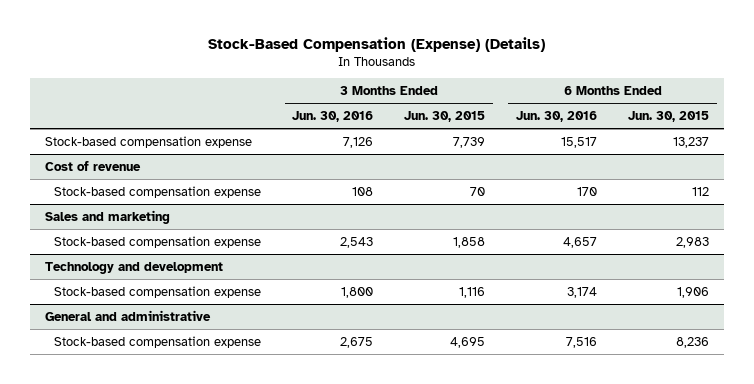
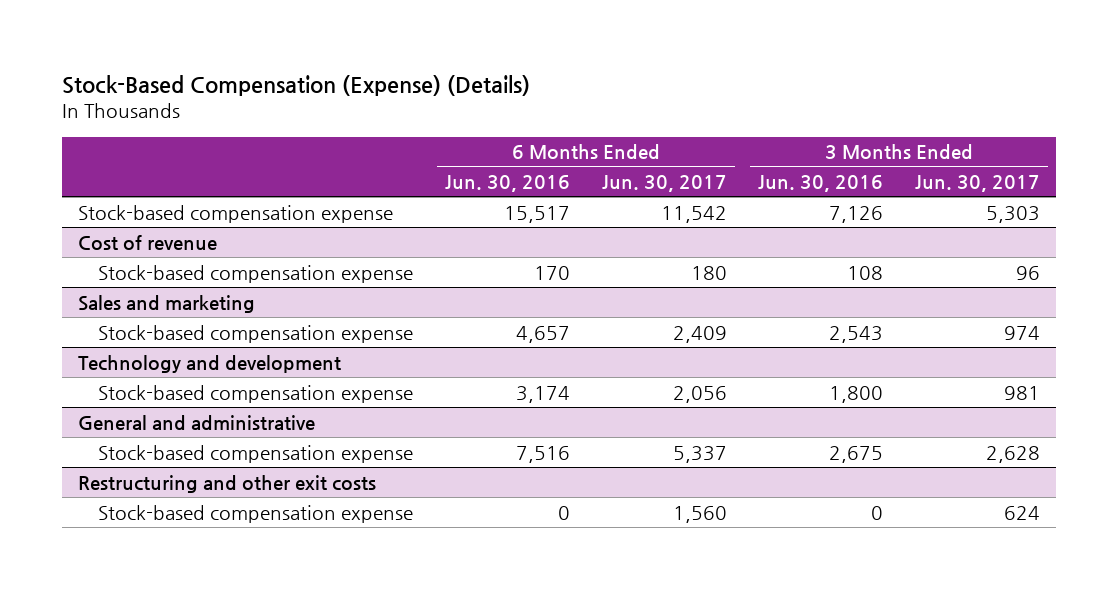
- | 3 Months Ended Jun. 30, 2016 | 3 Months Ended Jun. 30, 2015 | 6 Months Ended Jun. 30, 2016 | 6 Months Ended Jun. 30, 2015
+ | 6 Months Ended Jun. 30, 2016 | 6 Months Ended Jun. 30, 2017 | 3 Months Ended Jun. 30, 2016 | 3 Months Ended Jun. 30, 2017
+ Restructuring and other exit costs
+ Stock-based compensation expense | 0 | 1,560 | 0 | 624

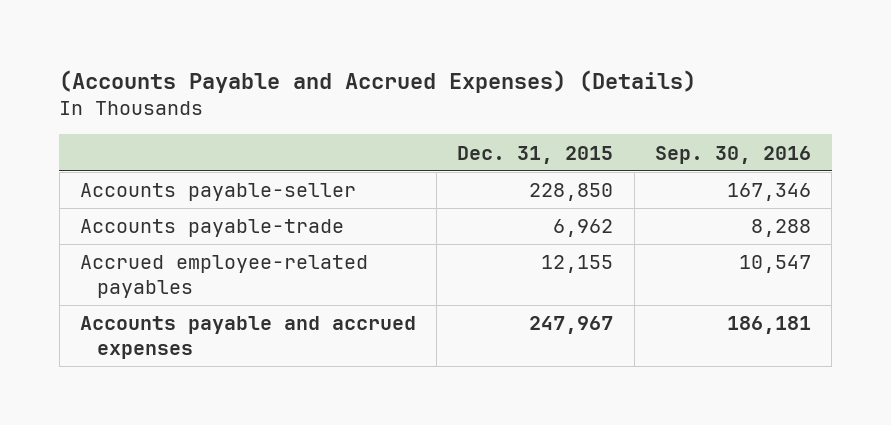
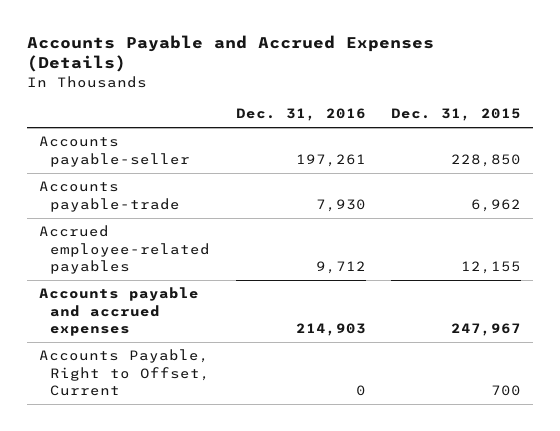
- (Accounts Payable and Accrued Expenses) (Details)
+ Accounts Payable and Accrued Expenses (Details)
- | Dec. 31, 2015 | Sep. 30, 2016
+ | Dec. 31, 2016 | Dec. 31, 2015
+ Accounts Payable, Right to Offset, Current | 0 | 700

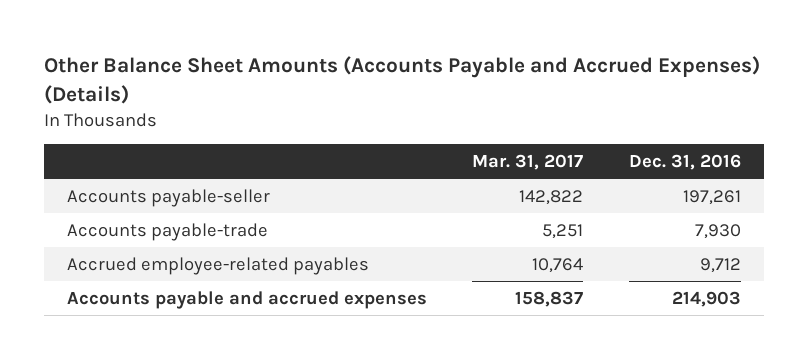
- Accounts Payable and Accrued Expenses (Details)
+ Other Balance Sheet Amounts (Accounts Payable and Accrued Expenses) (Details)
- | Dec. 31, 2016 | Dec. 31, 2015
+ | Mar. 31, 2017 | Dec. 31, 2016
- Accounts Payable, Right to Offset, Current | 0 | 700

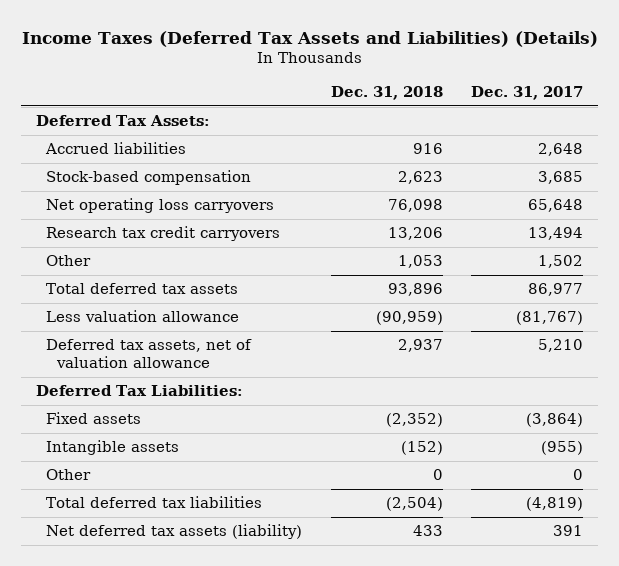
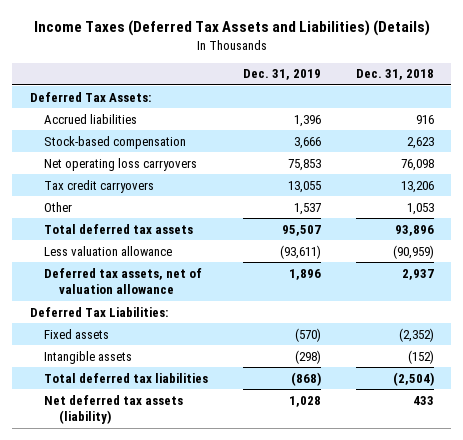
- | Dec. 31, 2018 | Dec. 31, 2017
+ | Dec. 31, 2019 | Dec. 31, 2018
- Research tax credit carryovers | 13,206 | 13,494
+ Tax credit carryovers | 13,055 | 13,206
- Other | 0 | 0

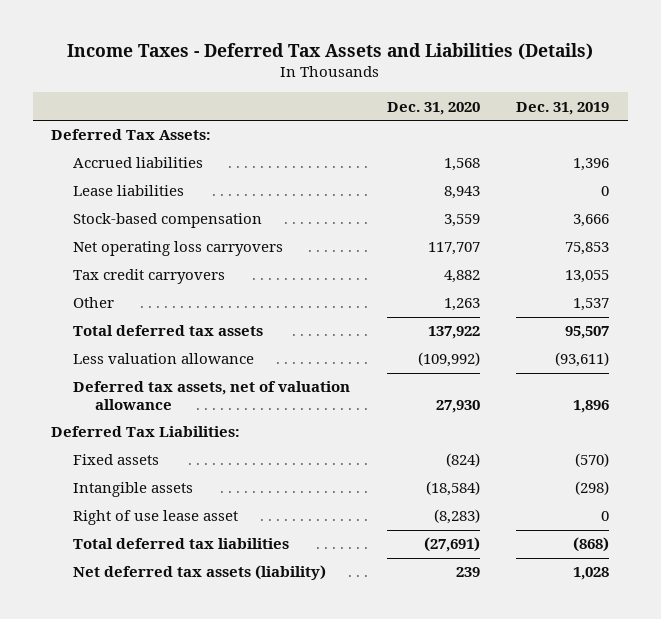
- Income Taxes (Deferred Tax Assets and Liabilities) (Details)
+ Income Taxes - Deferred Tax Assets and Liabilities (Details)
- | Dec. 31, 2019 | Dec. 31, 2018
+ | Dec. 31, 2020 | Dec. 31, 2019
+ Lease liabilities | 8,943 | 0
+ Right of use lease asset | (8,283) | 0

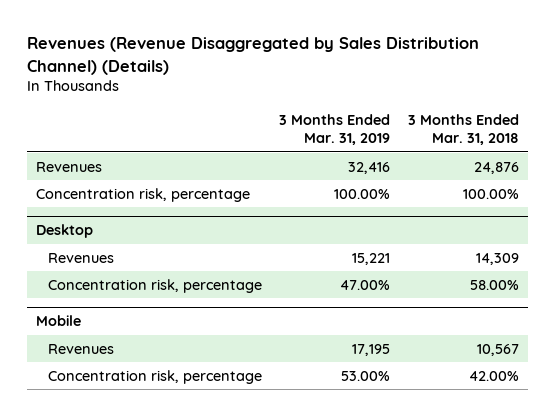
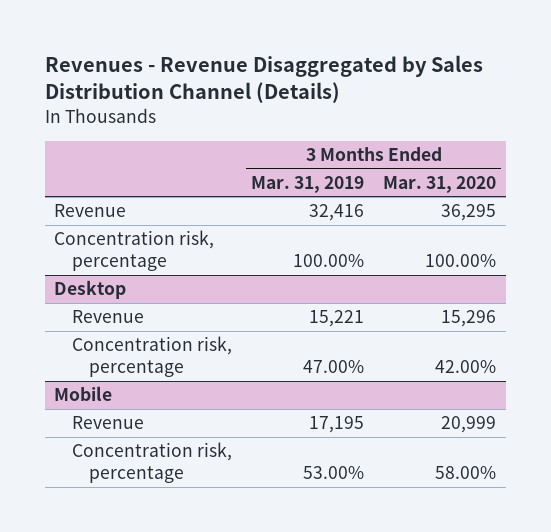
- Revenues (Revenue Disaggregated by Sales Distribution Channel) (Details)
+ Revenues - Revenue Disaggregated by Sales Distribution Channel (Details)
- | 3 Months Ended Mar. 31, 2019 | 3 Months Ended Mar. 31, 2018
+ | 3 Months Ended Mar. 31, 2019 | 3 Months Ended Mar. 31, 2020
- Revenues | 32,416 | 24,876
+ Revenue | 32,416 | 36,295
@ Desktop
- Revenues | 15,221 | 14,309
+ Revenue | 15,221 | 15,296
@ Mobile
- Revenues | 17,195 | 10,567
+ Revenue | 17,195 | 20,999

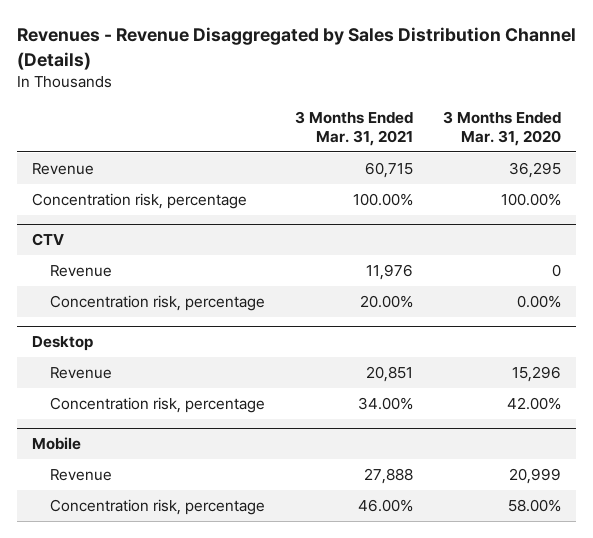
- | 3 Months Ended Mar. 31, 2019 | 3 Months Ended Mar. 31, 2020
+ | 3 Months Ended Mar. 31, 2021 | 3 Months Ended Mar. 31, 2020
+ CTV
+ Revenue | 11,976 | 0
+ Concentration risk, percentage | 20.00% | 0.00%

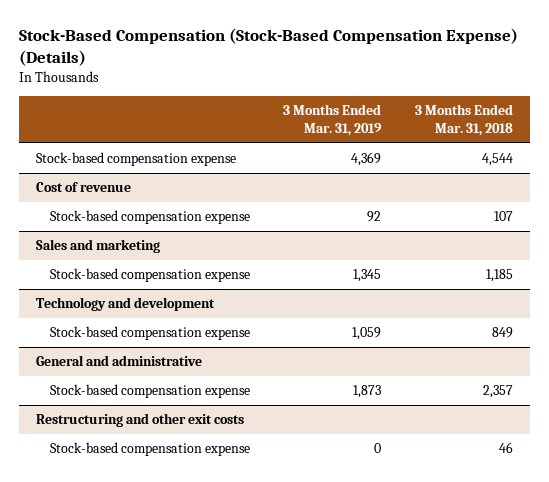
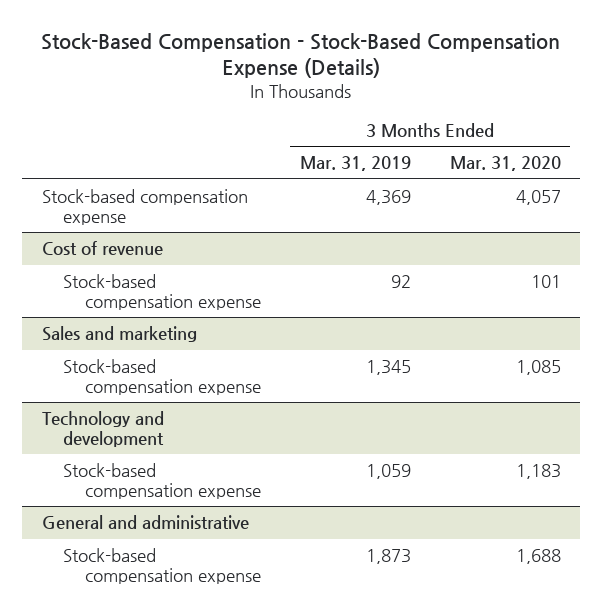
- Stock-Based Compensation (Stock-Based Compensation Expense) (Details)
+ Stock-Based Compensation - Stock-Based Compensation Expense (Details)
- | 3 Months Ended Mar. 31, 2019 | 3 Months Ended Mar. 31, 2018
+ | 3 Months Ended Mar. 31, 2019 | 3 Months Ended Mar. 31, 2020
- Restructuring and other exit costs
- Stock-based compensation expense | 0 | 46

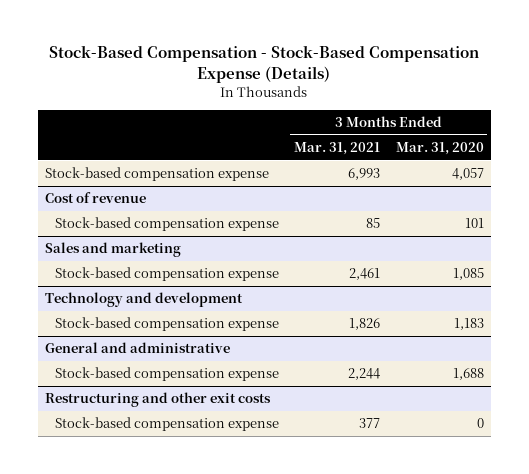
- | 3 Months Ended Mar. 31, 2019 | 3 Months Ended Mar. 31, 2020
+ | 3 Months Ended Mar. 31, 2021 | 3 Months Ended Mar. 31, 2020
+ Restructuring and other exit costs
+ Stock-based compensation expense | 377 | 0

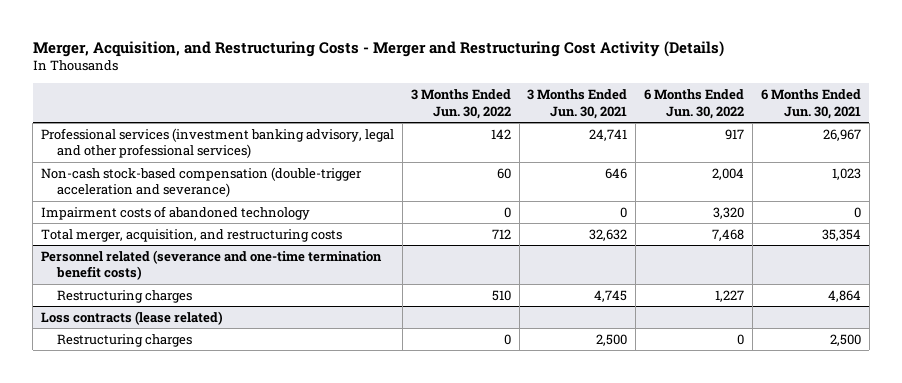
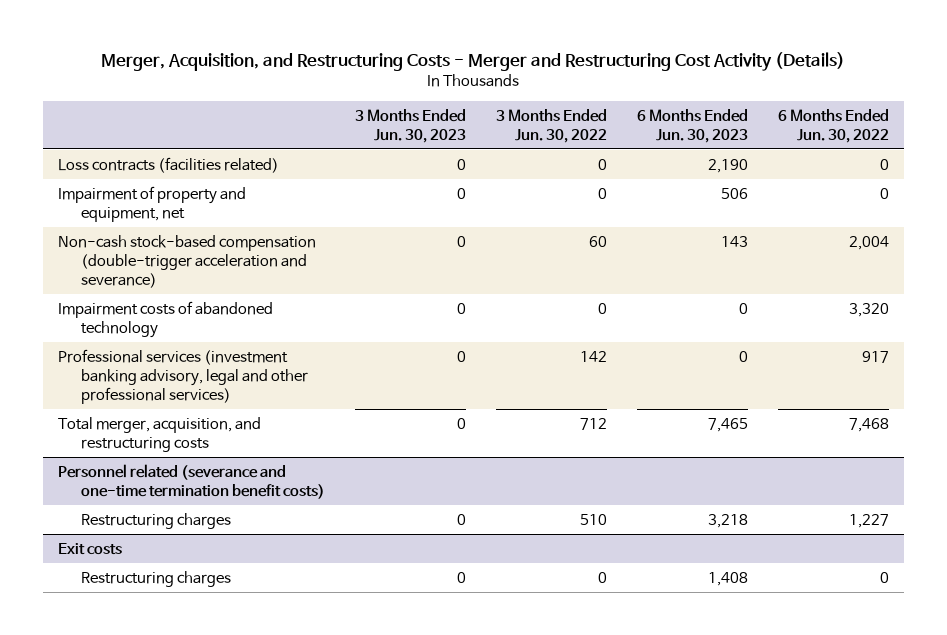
- | 3 Months Ended Jun. 30, 2022 | 3 Months Ended Jun. 30, 2021 | 6 Months Ended Jun. 30, 2022 | 6 Months Ended Jun. 30, 2021
+ | 3 Months Ended Jun. 30, 2023 | 3 Months Ended Jun. 30, 2022 | 6 Months Ended Jun. 30, 2023 | 6 Months Ended Jun. 30, 2022
+ Loss contracts (facilities related) | 0 | 0 | 2,190 | 0
+ Impairment of property and equipment, net | 0 | 0 | 506 | 0
moved down: Professional services (investment banking advisory, legal and other professional services) | 0 | 142 | 0 | 917
- Loss contracts (lease related)
+ Exit costs

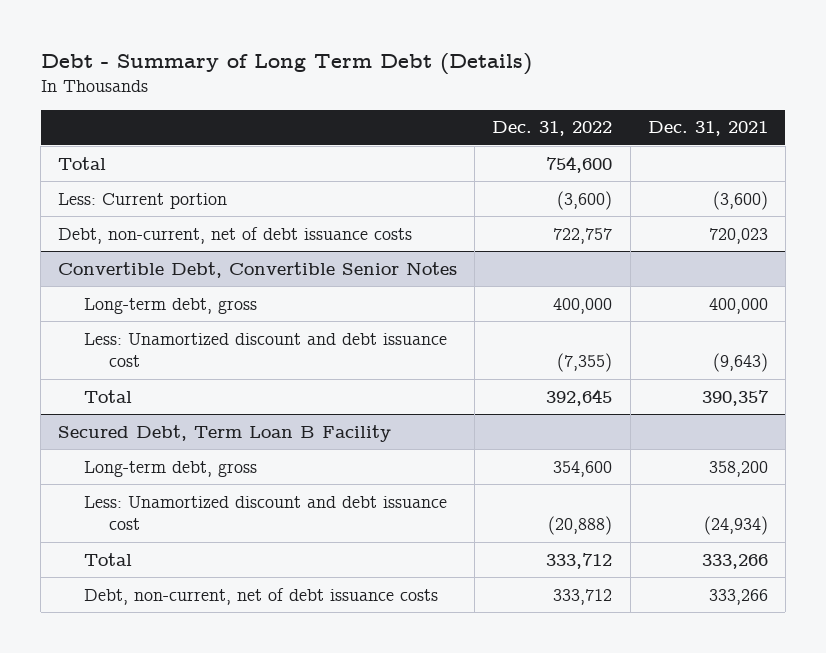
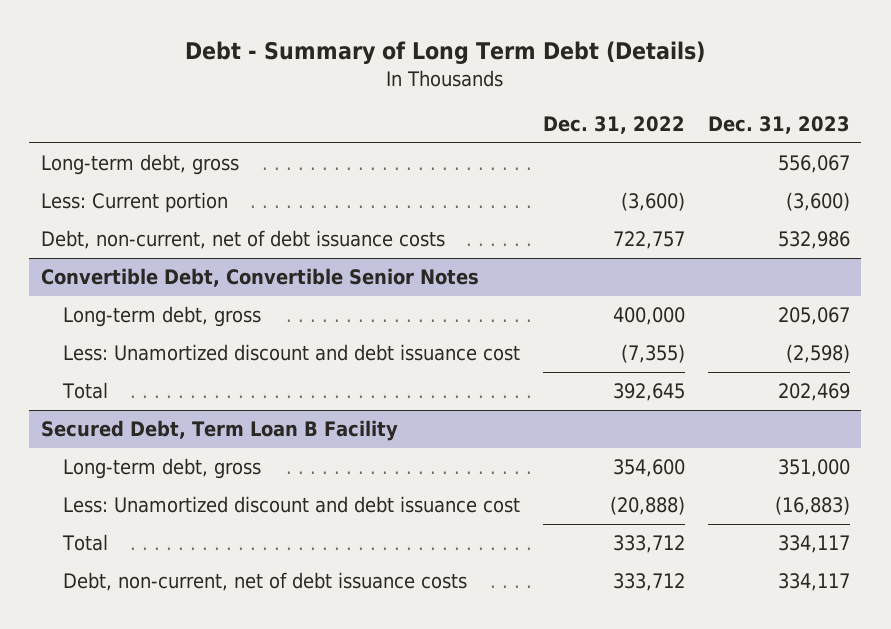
- | Dec. 31, 2022 | Dec. 31, 2021
+ | Dec. 31, 2022 | Dec. 31, 2023
- Total | 754,600 |
+ Long-term debt, gross | | 556,067

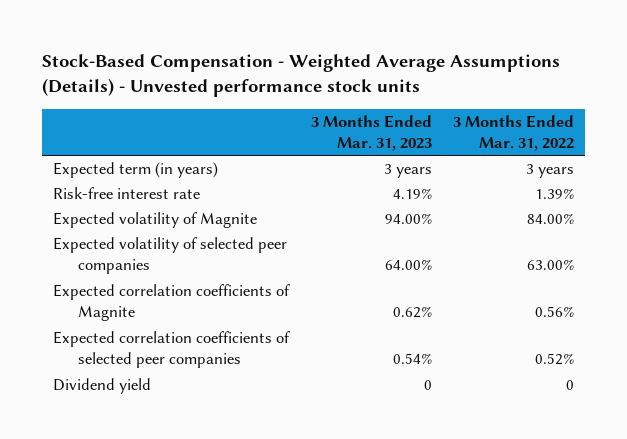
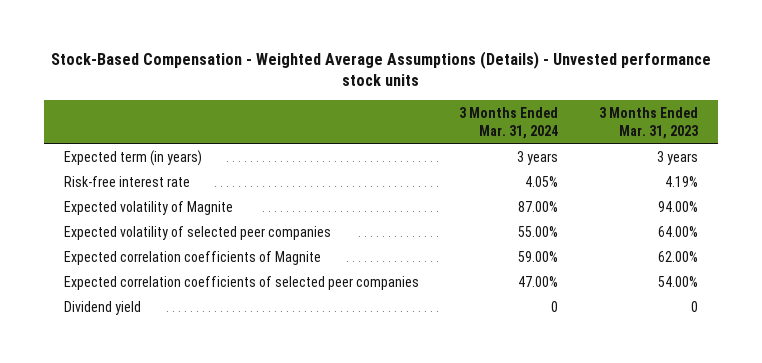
- | 3 Months Ended Mar. 31, 2023 | 3 Months Ended Mar. 31, 2022
+ | 3 Months Ended Mar. 31, 2024 | 3 Months Ended Mar. 31, 2023
- Expected correlation coefficients of Magnite | 0.62% | 0.56%
- Expected correlation coefficients of selected peer companies | 0.54% | 0.52%
+ Expected correlation coefficients of Magnite | 59.00% | 62.00%
+ Expected correlation coefficients of selected peer companies | 47.00% | 54.00%

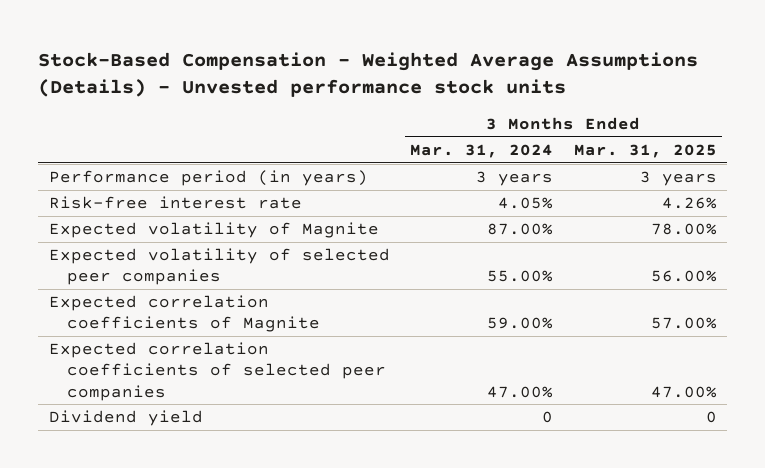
- | 3 Months Ended Mar. 31, 2024 | 3 Months Ended Mar. 31, 2023
+ | 3 Months Ended Mar. 31, 2024 | 3 Months Ended Mar. 31, 2025
- Expected term (in years) | 3 years | 3 years
+ Performance period (in years) | 3 years | 3 years

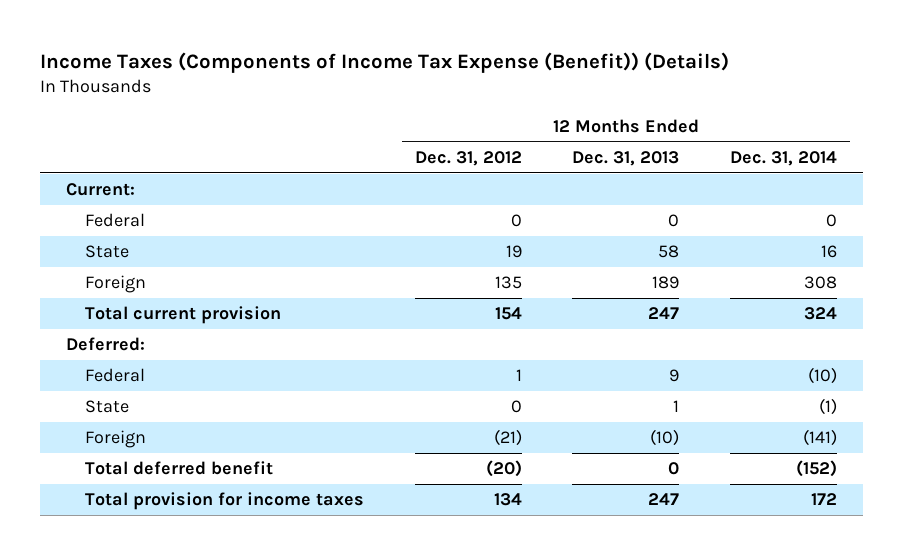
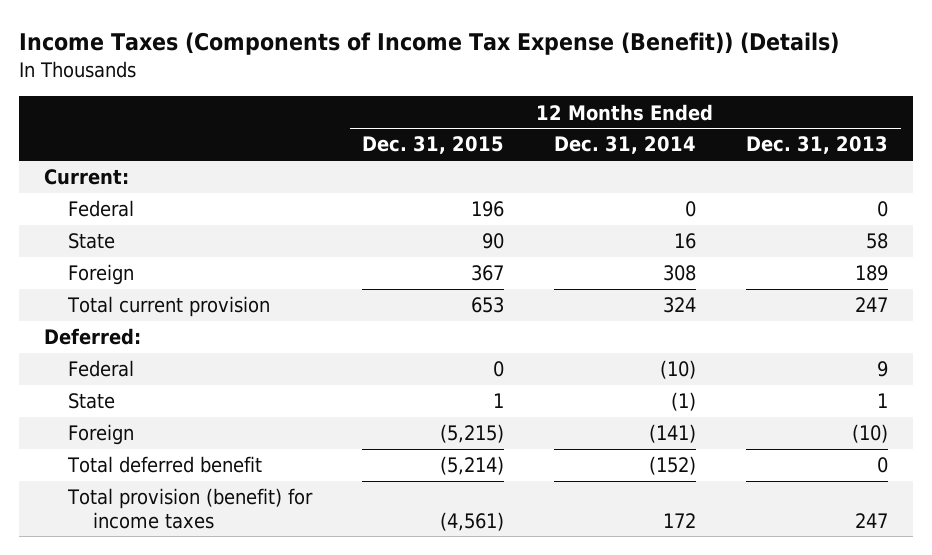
- | 12 Months Ended Dec. 31, 2012 | 12 Months Ended Dec. 31, 2013 | 12 Months Ended Dec. 31, 2014
+ | 12 Months Ended Dec. 31, 2015 | 12 Months Ended Dec. 31, 2014 | 12 Months Ended Dec. 31, 2013
- Total provision for income taxes | 134 | 247 | 172
+ Total provision (benefit) for income taxes | (4,561) | 172 | 247

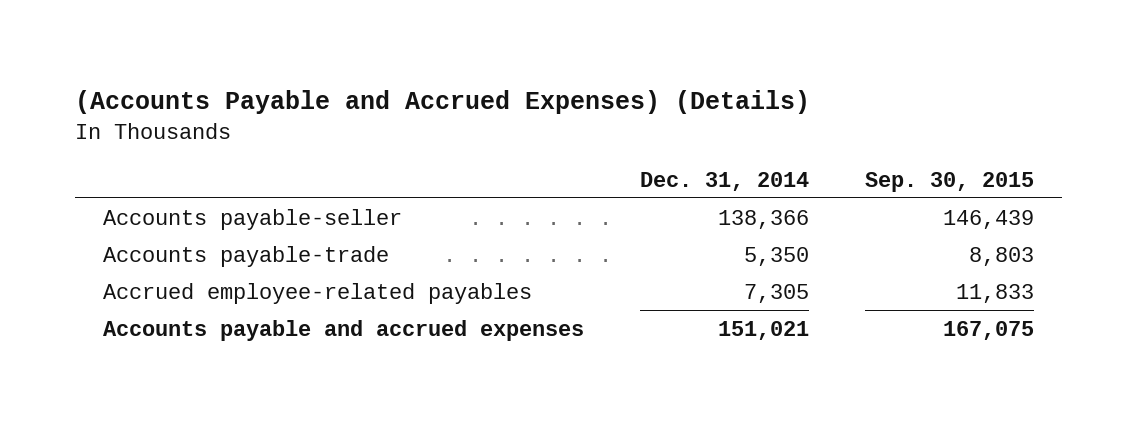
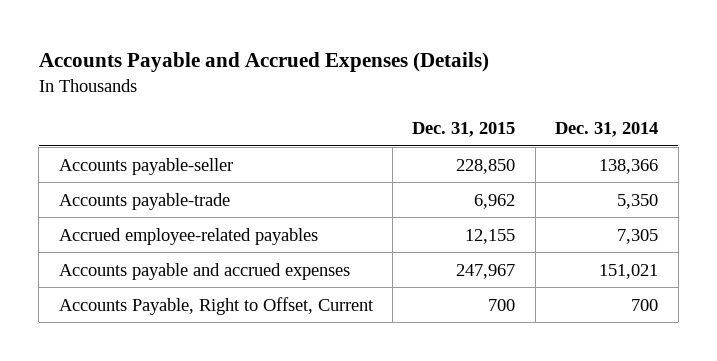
- (Accounts Payable and Accrued Expenses) (Details)
+ Accounts Payable and Accrued Expenses (Details)
- | Dec. 31, 2014 | Sep. 30, 2015
+ | Dec. 31, 2015 | Dec. 31, 2014
+ Accounts Payable, Right to Offset, Current | 700 | 700

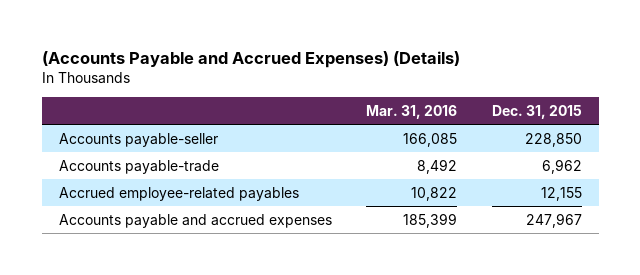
- Accounts Payable and Accrued Expenses (Details)
+ (Accounts Payable and Accrued Expenses) (Details)
- | Dec. 31, 2015 | Dec. 31, 2014
+ | Mar. 31, 2016 | Dec. 31, 2015
- Accounts Payable, Right to Offset, Current | 700 | 700

